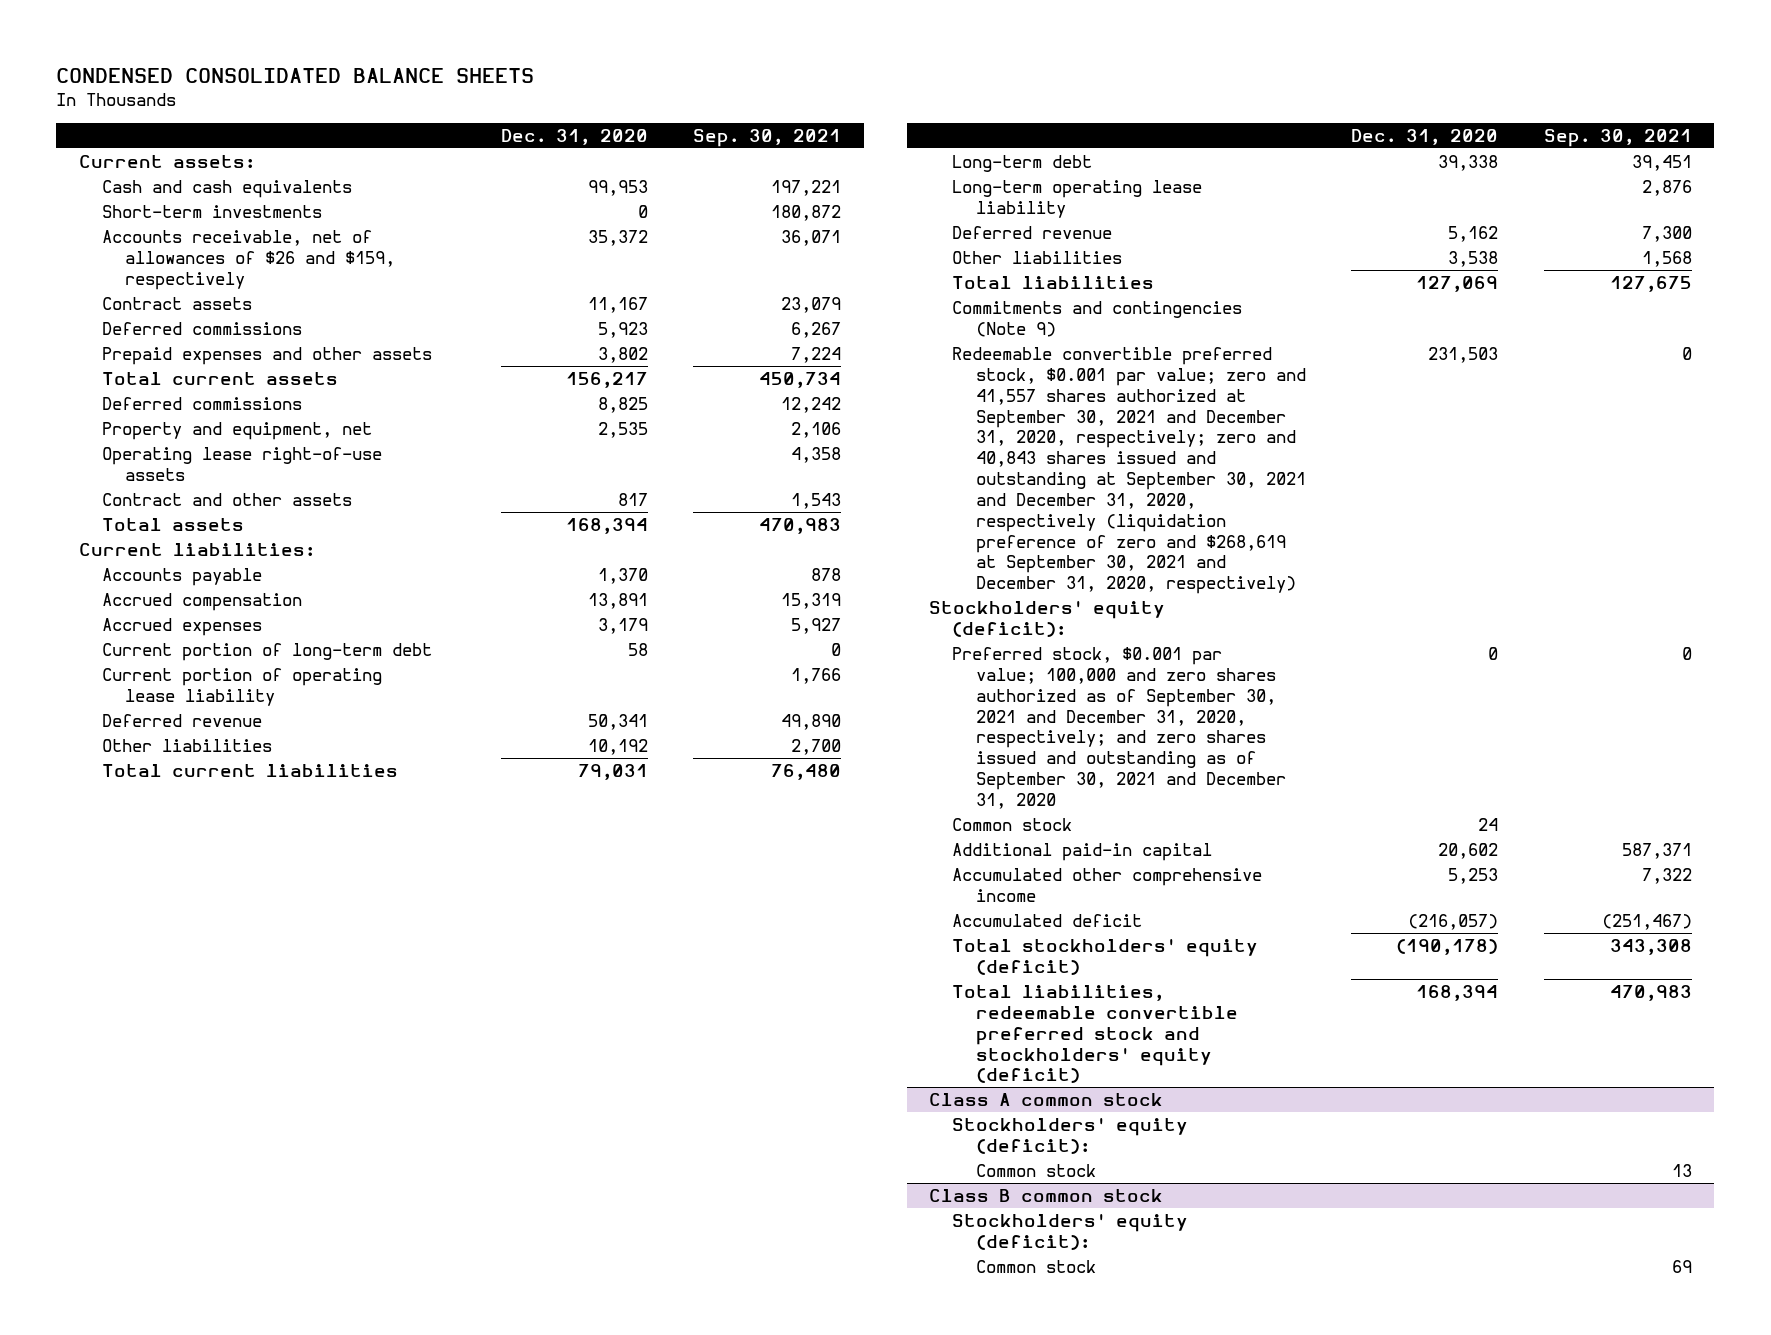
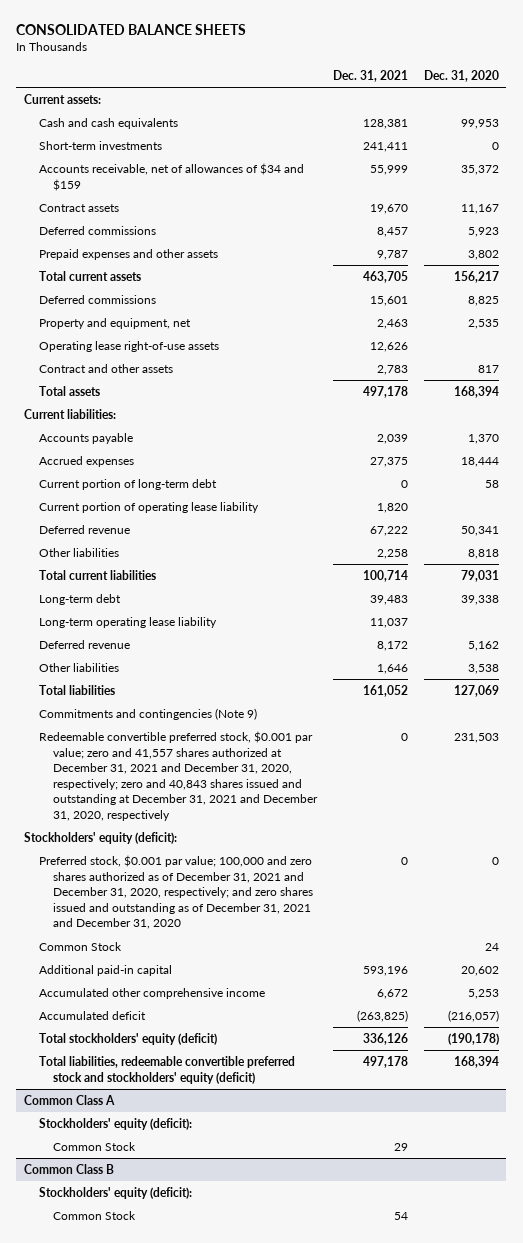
- CONDENSED CONSOLIDATED BALANCE SHEETS
+ CONSOLIDATED BALANCE SHEETS
- | Dec. 31, 2020 | Sep. 30, 2021
+ | Dec. 31, 2021 | Dec. 31, 2020
- Accounts receivable, net of allowances of $26 and $159, respectively | 35,372 | 36,071
+ Accounts receivable, net of allowances of $34 and $159 | 55,999 | 35,372
- Accrued compensation | 13,891 | 15,319
- Accrued expenses | 3,179 | 5,927
+ Accrued expenses | 27,375 | 18,444
- Other liabilities | 10,192 | 2,700
+ Other liabilities | 2,258 | 8,818
- Redeemable convertible preferred stock, $0.001 par value; zero and 41,557 shares authorized at September 30, 2021 and December 31, 2020, respectively; zero and 40,843 shares issued and outstanding at September 30, 2021 and December 31, 2020, respectively (liquidation preference of zero and $268,619 at September 30, 2021 and December 31, 2020, respectively) | 231,503 | 0
+ Redeemable convertible preferred stock, $0.001 par value; zero and 41,557 shares authorized at December 31, 2021 and December 31, 2020, respectively; zero and 40,843 shares issued and outstanding at December 31, 2021 and December 31, 2020, respectively | 0 | 231,503
- Preferred stock, $0.001 par value; 100,000 and zero shares authorized as of September 30, 2021 and December 31, 2020, respectively; and zero shares issued and outstanding as of September 30, 2021 and December 31, 2020 | 0 | 0
- Common stock | 24 |
+ Preferred stock, $0.001 par value; 100,000 and zero shares authorized as of December 31, 2021 and December 31, 2020, respectively; and zero shares issued and outstanding as of December 31, 2021 and December 31, 2020 | 0 | 0
+ Common Stock | | 24
- Class A common stock
+ Common Class A
- Common stock | | 13
- Class B common stock
+ Common Stock | 29 |
+ Common Class B
- Common stock | | 69
+ Common Stock | 54 |

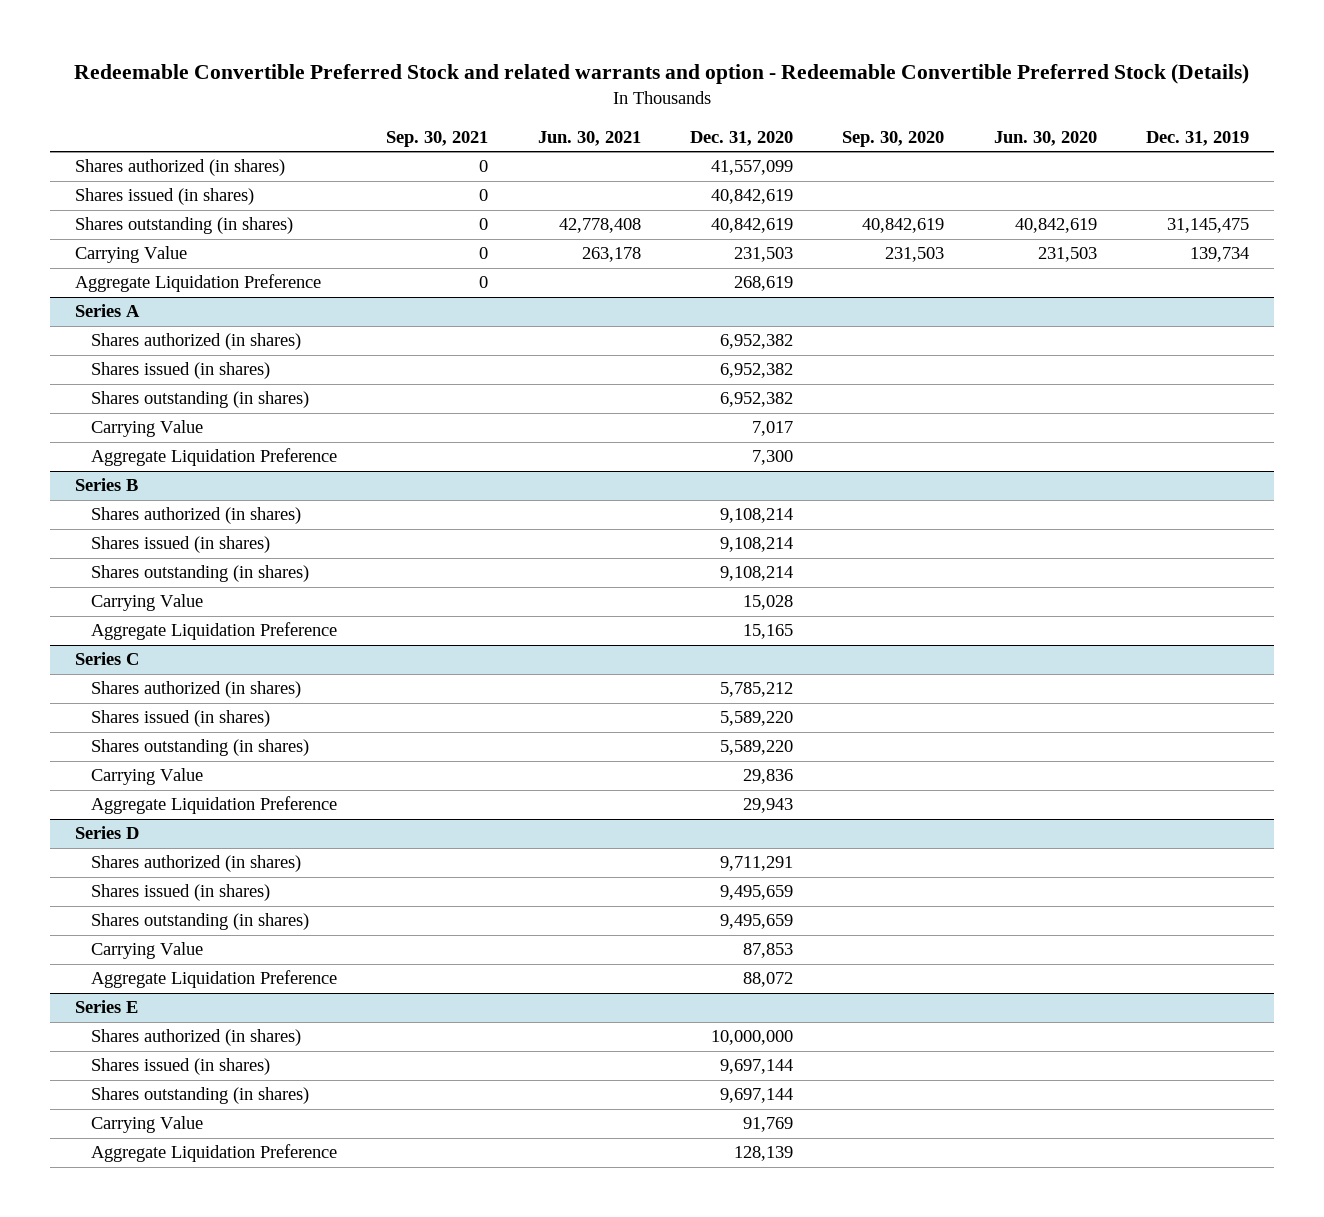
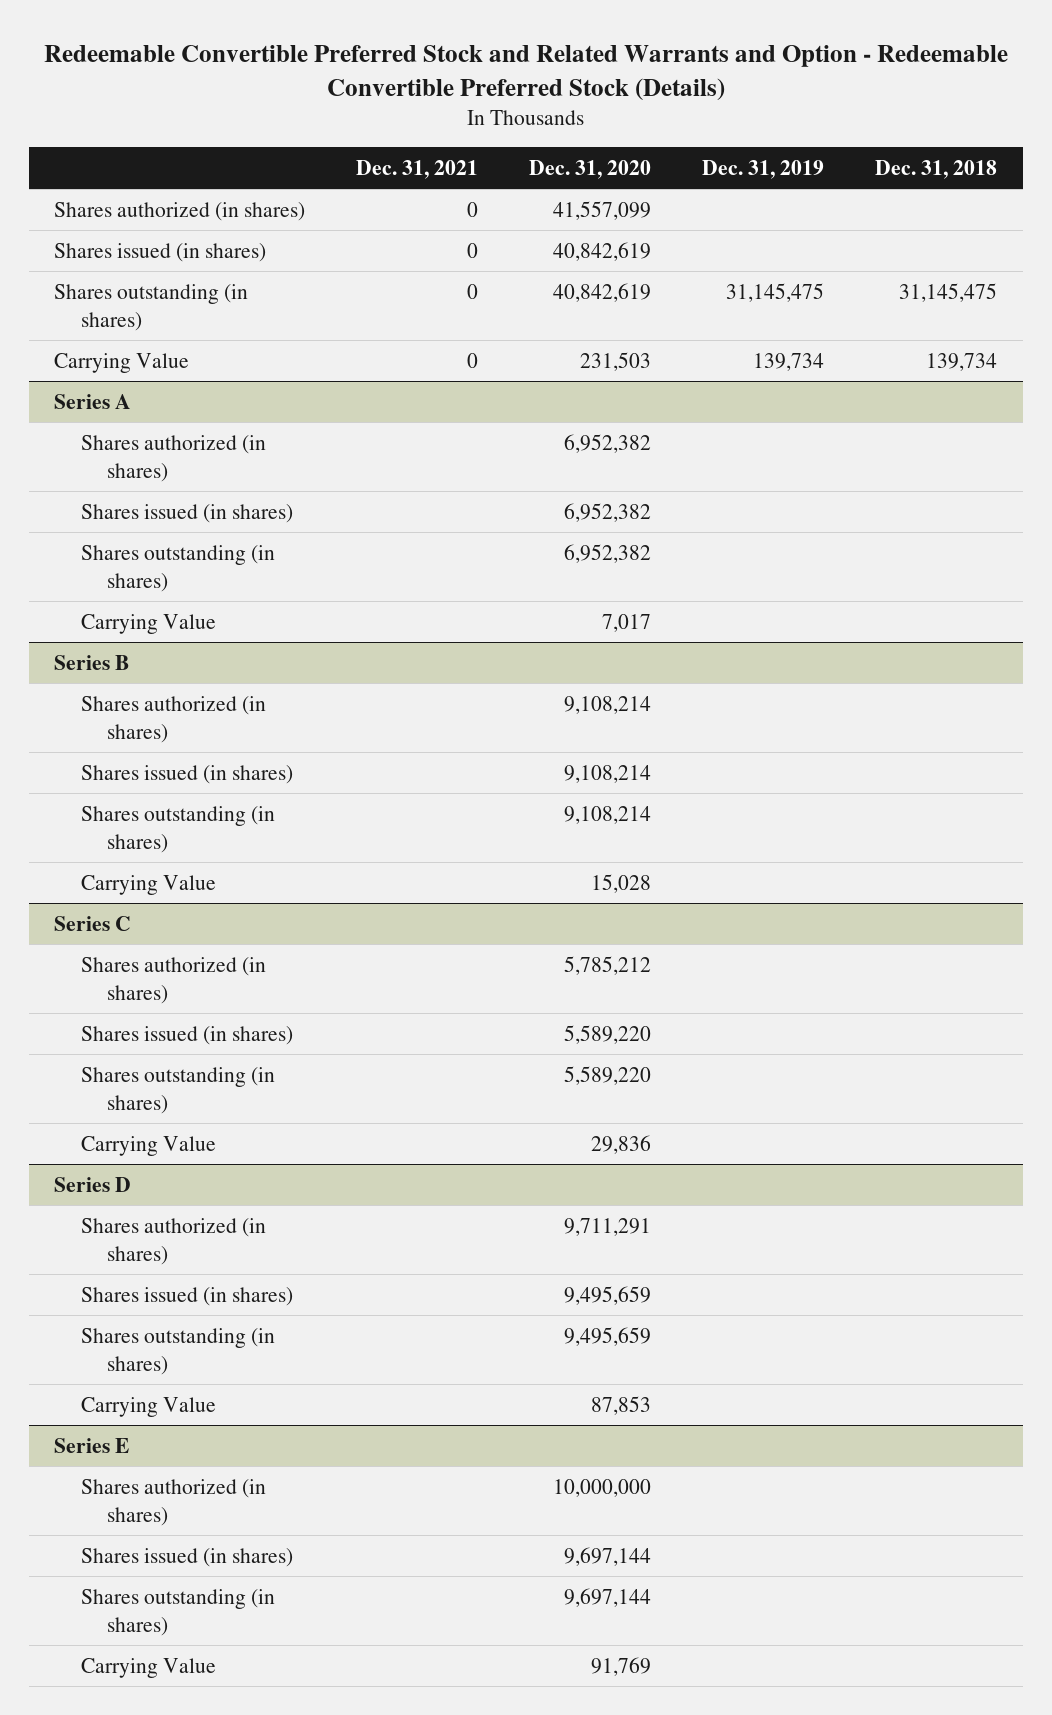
- Redeemable Convertible Preferred Stock and related warrants and option - Redeemable Convertible Preferred Stock (Details)
+ Redeemable Convertible Preferred Stock and Related Warrants and Option - Redeemable Convertible Preferred Stock (Details)
- | Sep. 30, 2021 | Jun. 30, 2021 | Dec. 31, 2020 | Sep. 30, 2020 | Jun. 30, 2020 | Dec. 31, 2019
+ | Dec. 31, 2021 | Dec. 31, 2020 | Dec. 31, 2019 | Dec. 31, 2018
- Aggregate Liquidation Preference | 0 | | 268,619 | | |
@ Series A
- Aggregate Liquidation Preference | | | 7,300 | | |
@ Series B
- Aggregate Liquidation Preference | | | 15,165 | | |
@ Series C
- Aggregate Liquidation Preference | | | 29,943 | | |
@ Series D
- Aggregate Liquidation Preference | | | 88,072 | | |
@ Series E
- Aggregate Liquidation Preference | | | 128,139 | | |

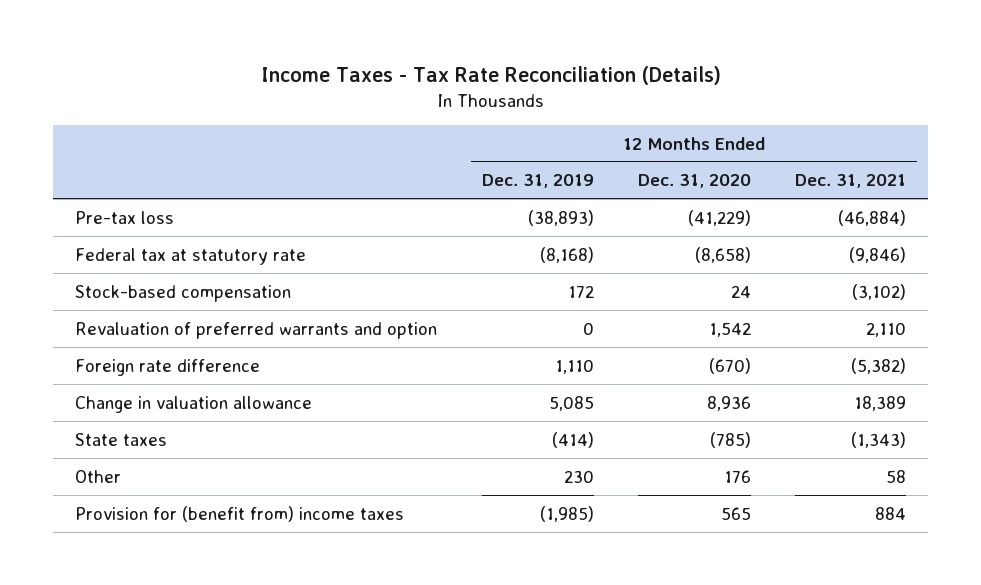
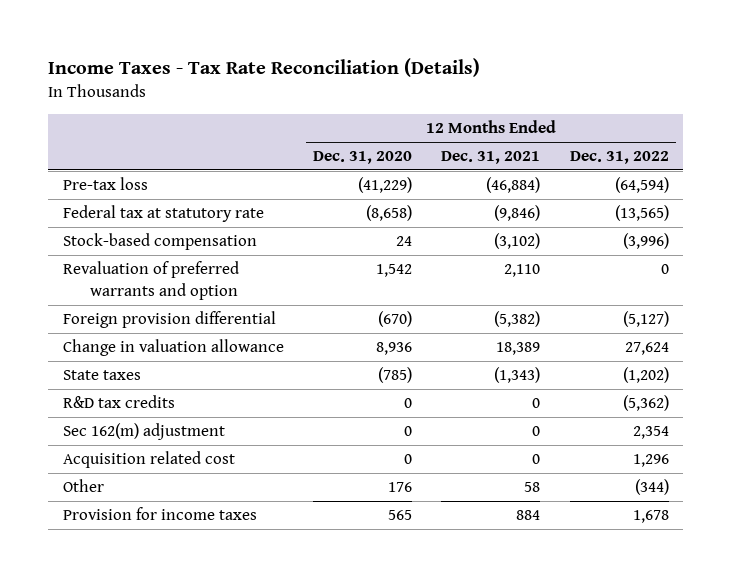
- | 12 Months Ended Dec. 31, 2019 | 12 Months Ended Dec. 31, 2020 | 12 Months Ended Dec. 31, 2021
+ | 12 Months Ended Dec. 31, 2020 | 12 Months Ended Dec. 31, 2021 | 12 Months Ended Dec. 31, 2022
- Foreign rate difference | 1,110 | (670) | (5,382)
+ Foreign provision differential | (670) | (5,382) | (5,127)
+ R&D tax credits | 0 | 0 | (5,362)
+ Sec 162(m) adjustment | 0 | 0 | 2,354
+ Acquisition related cost | 0 | 0 | 1,296
- Provision for (benefit from) income taxes | (1,985) | 565 | 884
+ Provision for income taxes | 565 | 884 | 1,678

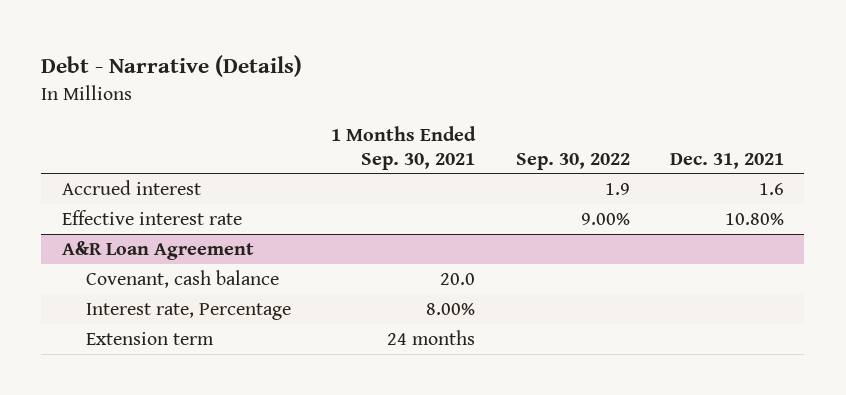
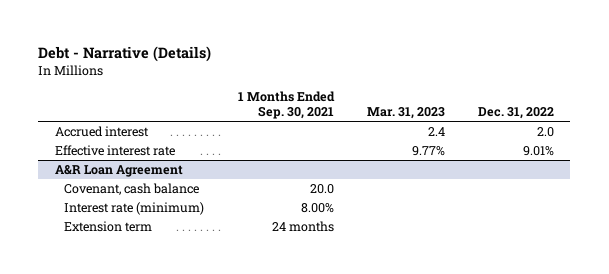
- | 1 Months Ended Sep. 30, 2021 | Sep. 30, 2022 | Dec. 31, 2021
+ | 1 Months Ended Sep. 30, 2021 | Mar. 31, 2023 | Dec. 31, 2022
@ A&R Loan Agreement
- Interest rate, Percentage | 8.00% | |
+ Interest rate (minimum) | 8.00% | |

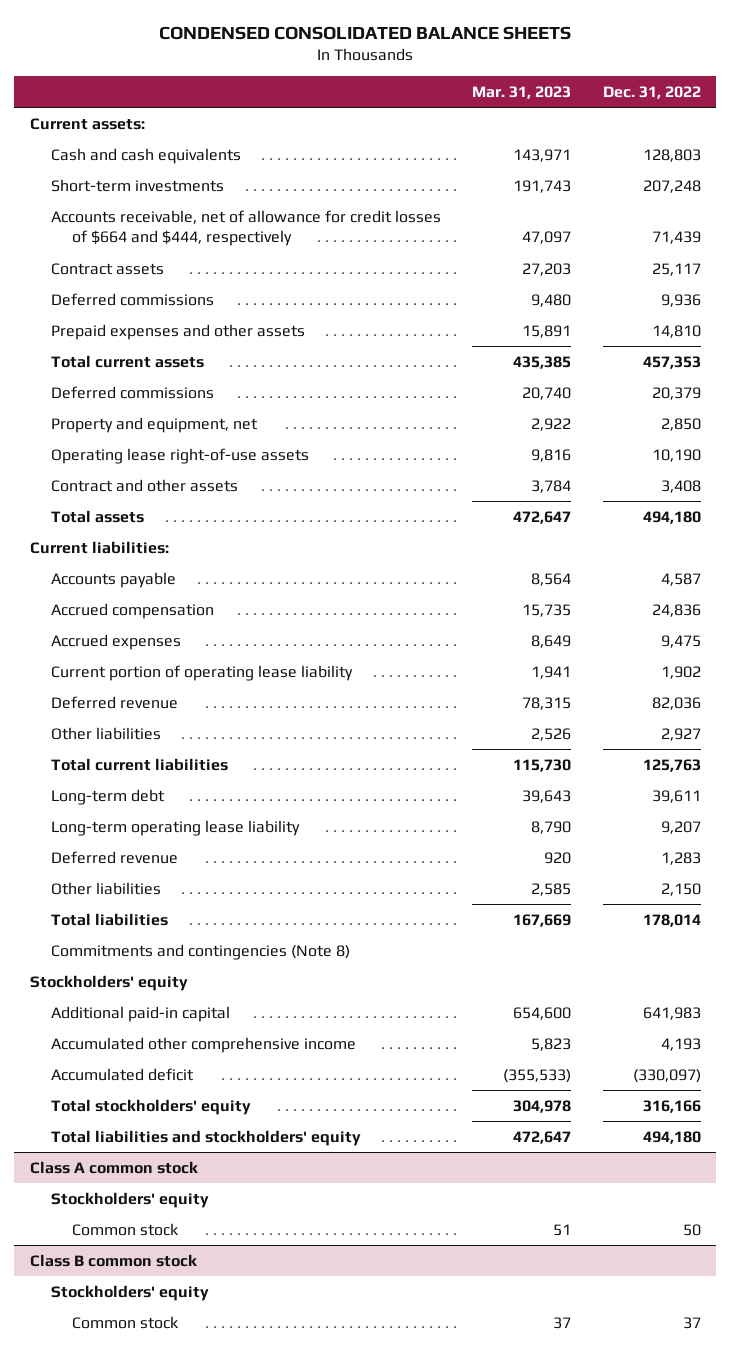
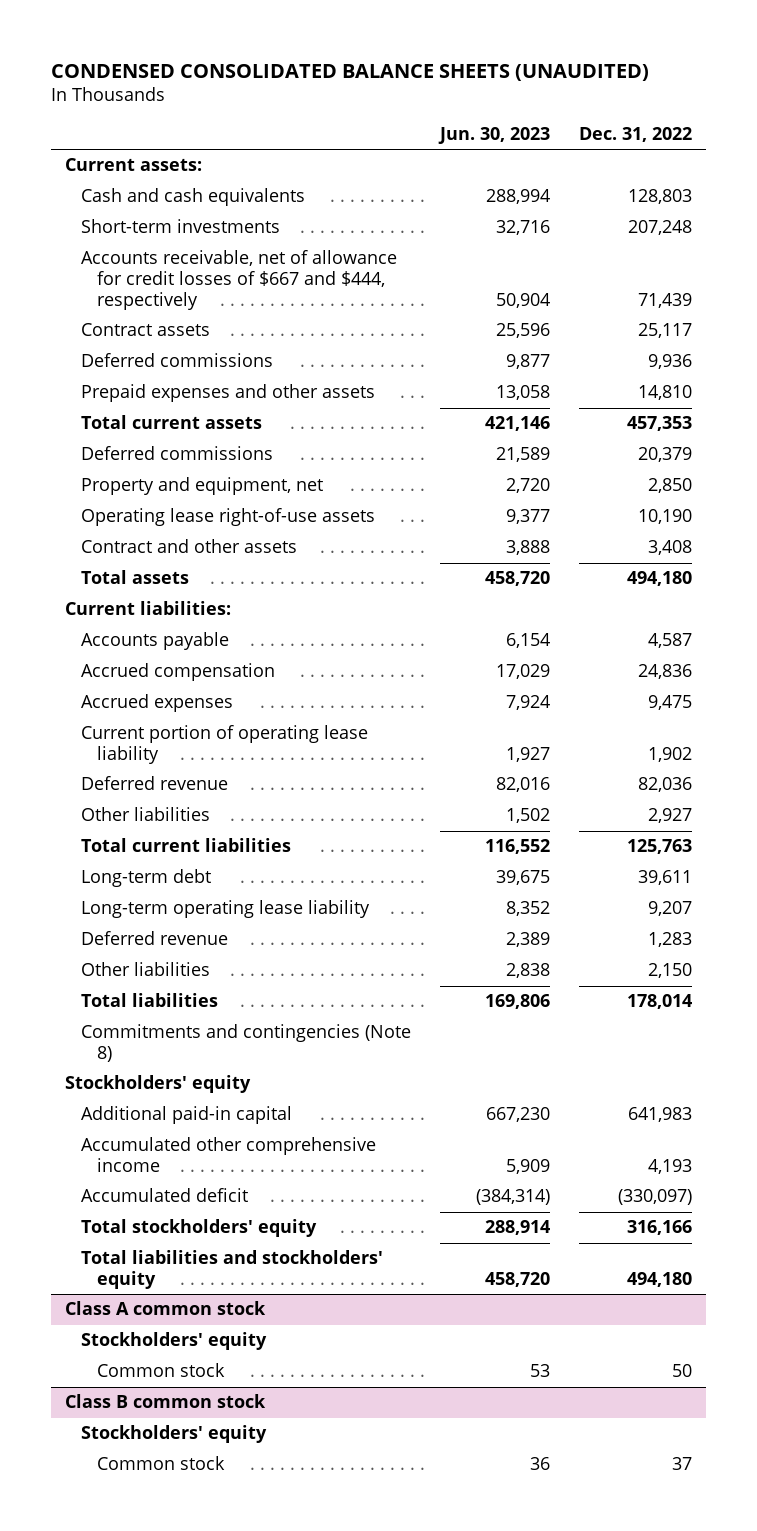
- CONDENSED CONSOLIDATED BALANCE SHEETS
+ CONDENSED CONSOLIDATED BALANCE SHEETS (UNAUDITED)
- | Mar. 31, 2023 | Dec. 31, 2022
+ | Jun. 30, 2023 | Dec. 31, 2022
- Accounts receivable, net of allowance for credit losses of $664 and $444, respectively | 47,097 | 71,439
+ Accounts receivable, net of allowance for credit losses of $667 and $444, respectively | 50,904 | 71,439

